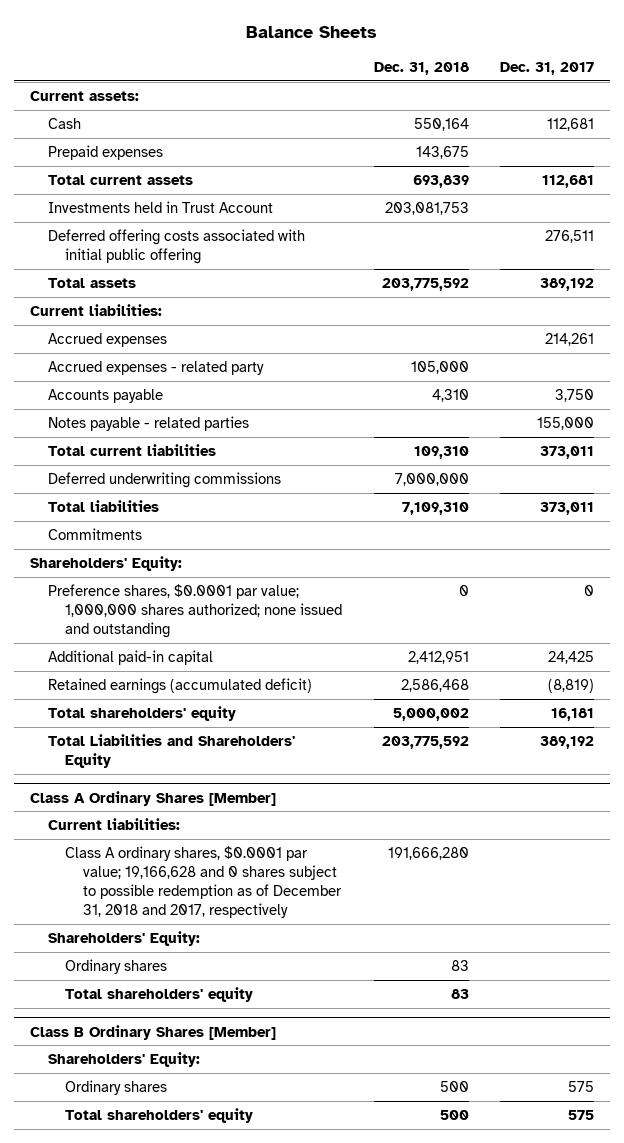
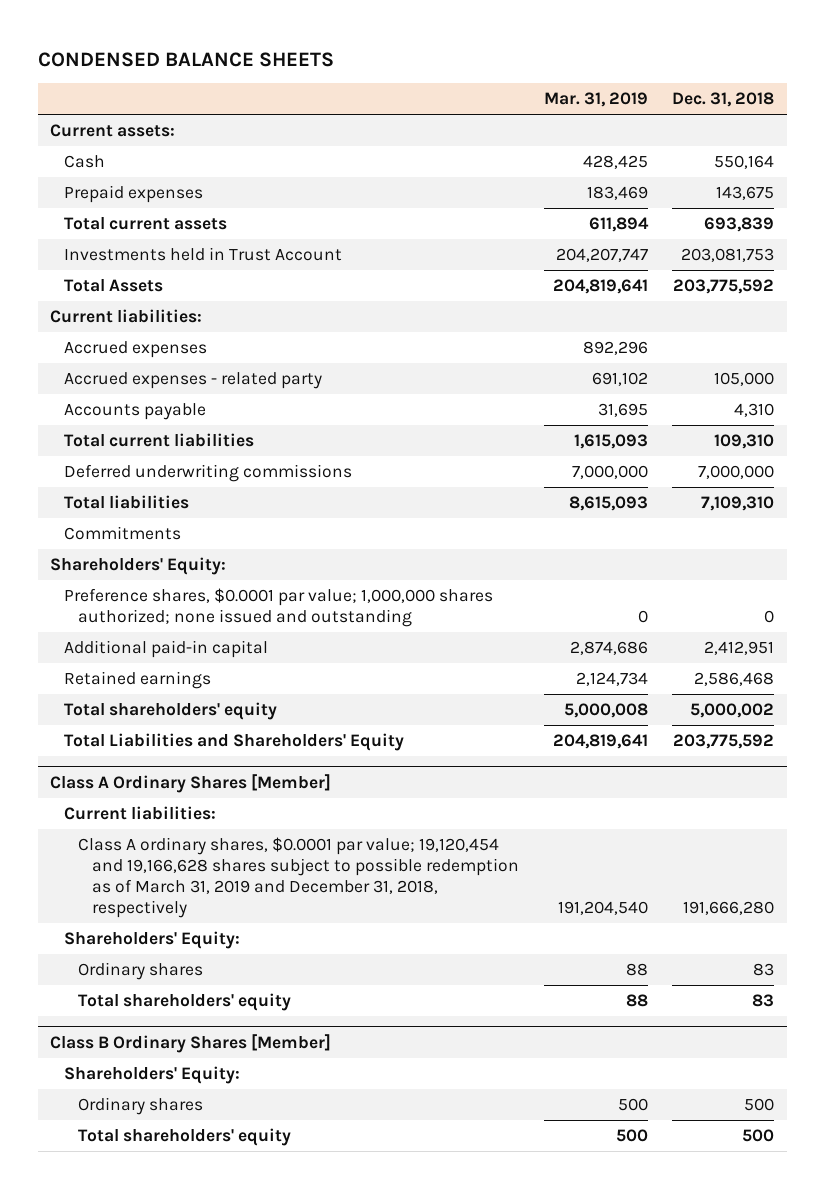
- Balance Sheets
+ CONDENSED BALANCE SHEETS
- | Dec. 31, 2018 | Dec. 31, 2017
+ | Mar. 31, 2019 | Dec. 31, 2018
- Deferred offering costs associated with initial public offering | | 276,511
- Total assets | 203,775,592 | 389,192
+ Total Assets | 204,819,641 | 203,775,592
- Notes payable - related parties | | 155,000
- Retained earnings (accumulated deficit) | 2,586,468 | (8,819)
+ Retained earnings | 2,124,734 | 2,586,468
@ Class A Ordinary Shares [Member]
- Class A ordinary shares, $0.0001 par value; 19,166,628 and 0 shares subject to possible redemption as of December 31, 2018 and 2017, respectively | 191,666,280 |
+ Class A ordinary shares, $0.0001 par value; 19,120,454 and 19,166,628 shares subject to possible redemption as of March 31, 2019 and December 31, 2018, respectively | 191,204,540 | 191,666,280

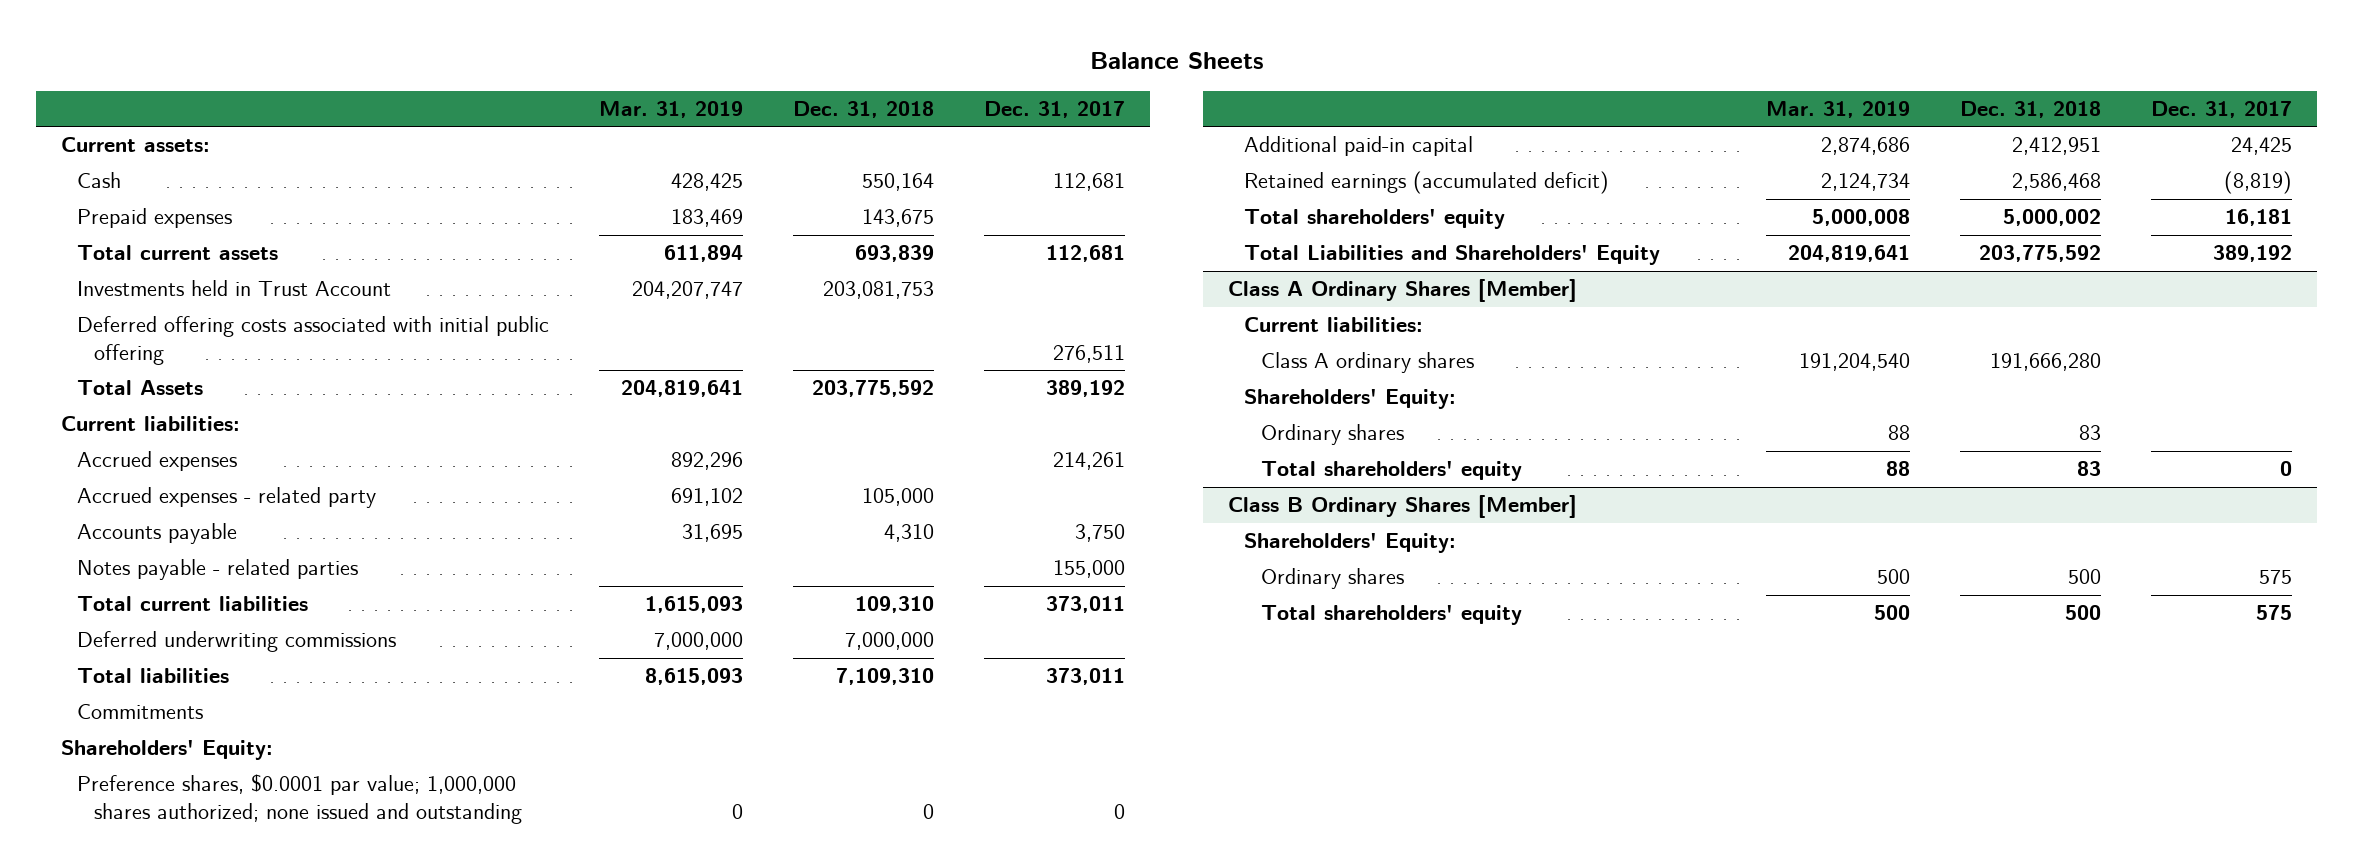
- CONDENSED BALANCE SHEETS
+ Balance Sheets
- | Mar. 31, 2019 | Dec. 31, 2018
+ | Mar. 31, 2019 | Dec. 31, 2018 | Dec. 31, 2017
+ Deferred offering costs associated with initial public offering | | | 276,511
+ Notes payable - related parties | | | 155,000
- Retained earnings | 2,124,734 | 2,586,468
+ Retained earnings (accumulated deficit) | 2,124,734 | 2,586,468 | (8,819)
@ Class A Ordinary Shares [Member]
- Class A ordinary shares, $0.0001 par value; 19,120,454 and 19,166,628 shares subject to possible redemption as of March 31, 2019 and December 31, 2018, respectively | 191,204,540 | 191,666,280
+ Class A ordinary shares | 191,204,540 | 191,666,280 |

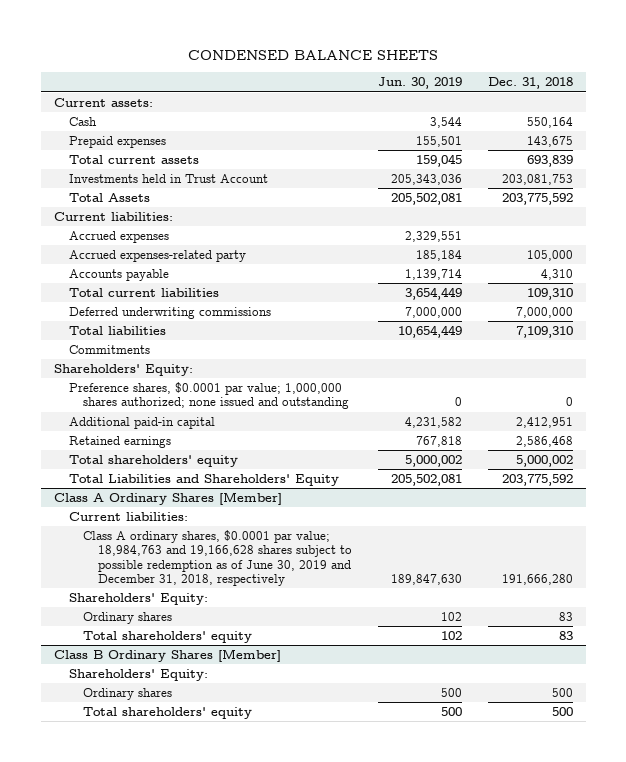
- Balance Sheets
+ CONDENSED BALANCE SHEETS
- | Mar. 31, 2019 | Dec. 31, 2018 | Dec. 31, 2017
+ | Jun. 30, 2019 | Dec. 31, 2018
- Deferred offering costs associated with initial public offering | | | 276,511
- Accrued expenses - related party | 691,102 | 105,000 |
+ Accrued expenses-related party | 185,184 | 105,000
- Notes payable - related parties | | | 155,000
- Retained earnings (accumulated deficit) | 2,124,734 | 2,586,468 | (8,819)
+ Retained earnings | 767,818 | 2,586,468
@ Class A Ordinary Shares [Member]
- Class A ordinary shares | 191,204,540 | 191,666,280 |
+ Class A ordinary shares, $0.0001 par value; 18,984,763 and 19,166,628 shares subject to possible redemption as of June 30, 2019 and December 31, 2018, respectively | 189,847,630 | 191,666,280

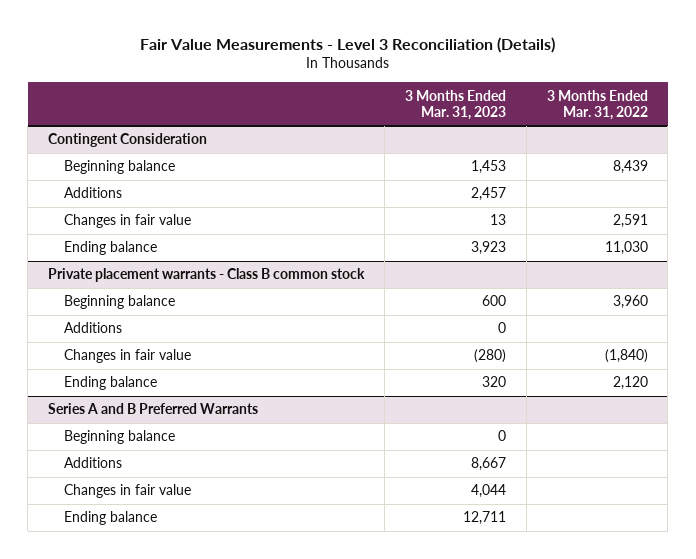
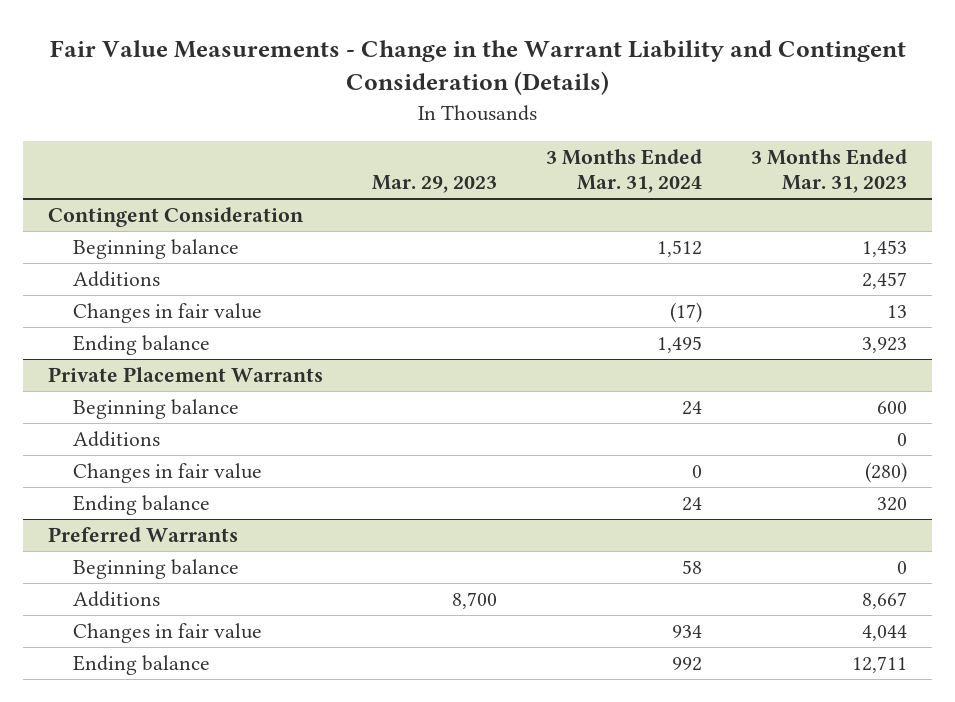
- Fair Value Measurements - Level 3 Reconciliation (Details)
+ Fair Value Measurements - Change in the Warrant Liability and Contingent Consideration (Details)
- | 3 Months Ended Mar. 31, 2023 | 3 Months Ended Mar. 31, 2022
+ | Mar. 29, 2023 | 3 Months Ended Mar. 31, 2024 | 3 Months Ended Mar. 31, 2023
- Private placement warrants - Class B common stock
+ Private Placement Warrants
- Series A and B Preferred Warrants
+ Preferred Warrants

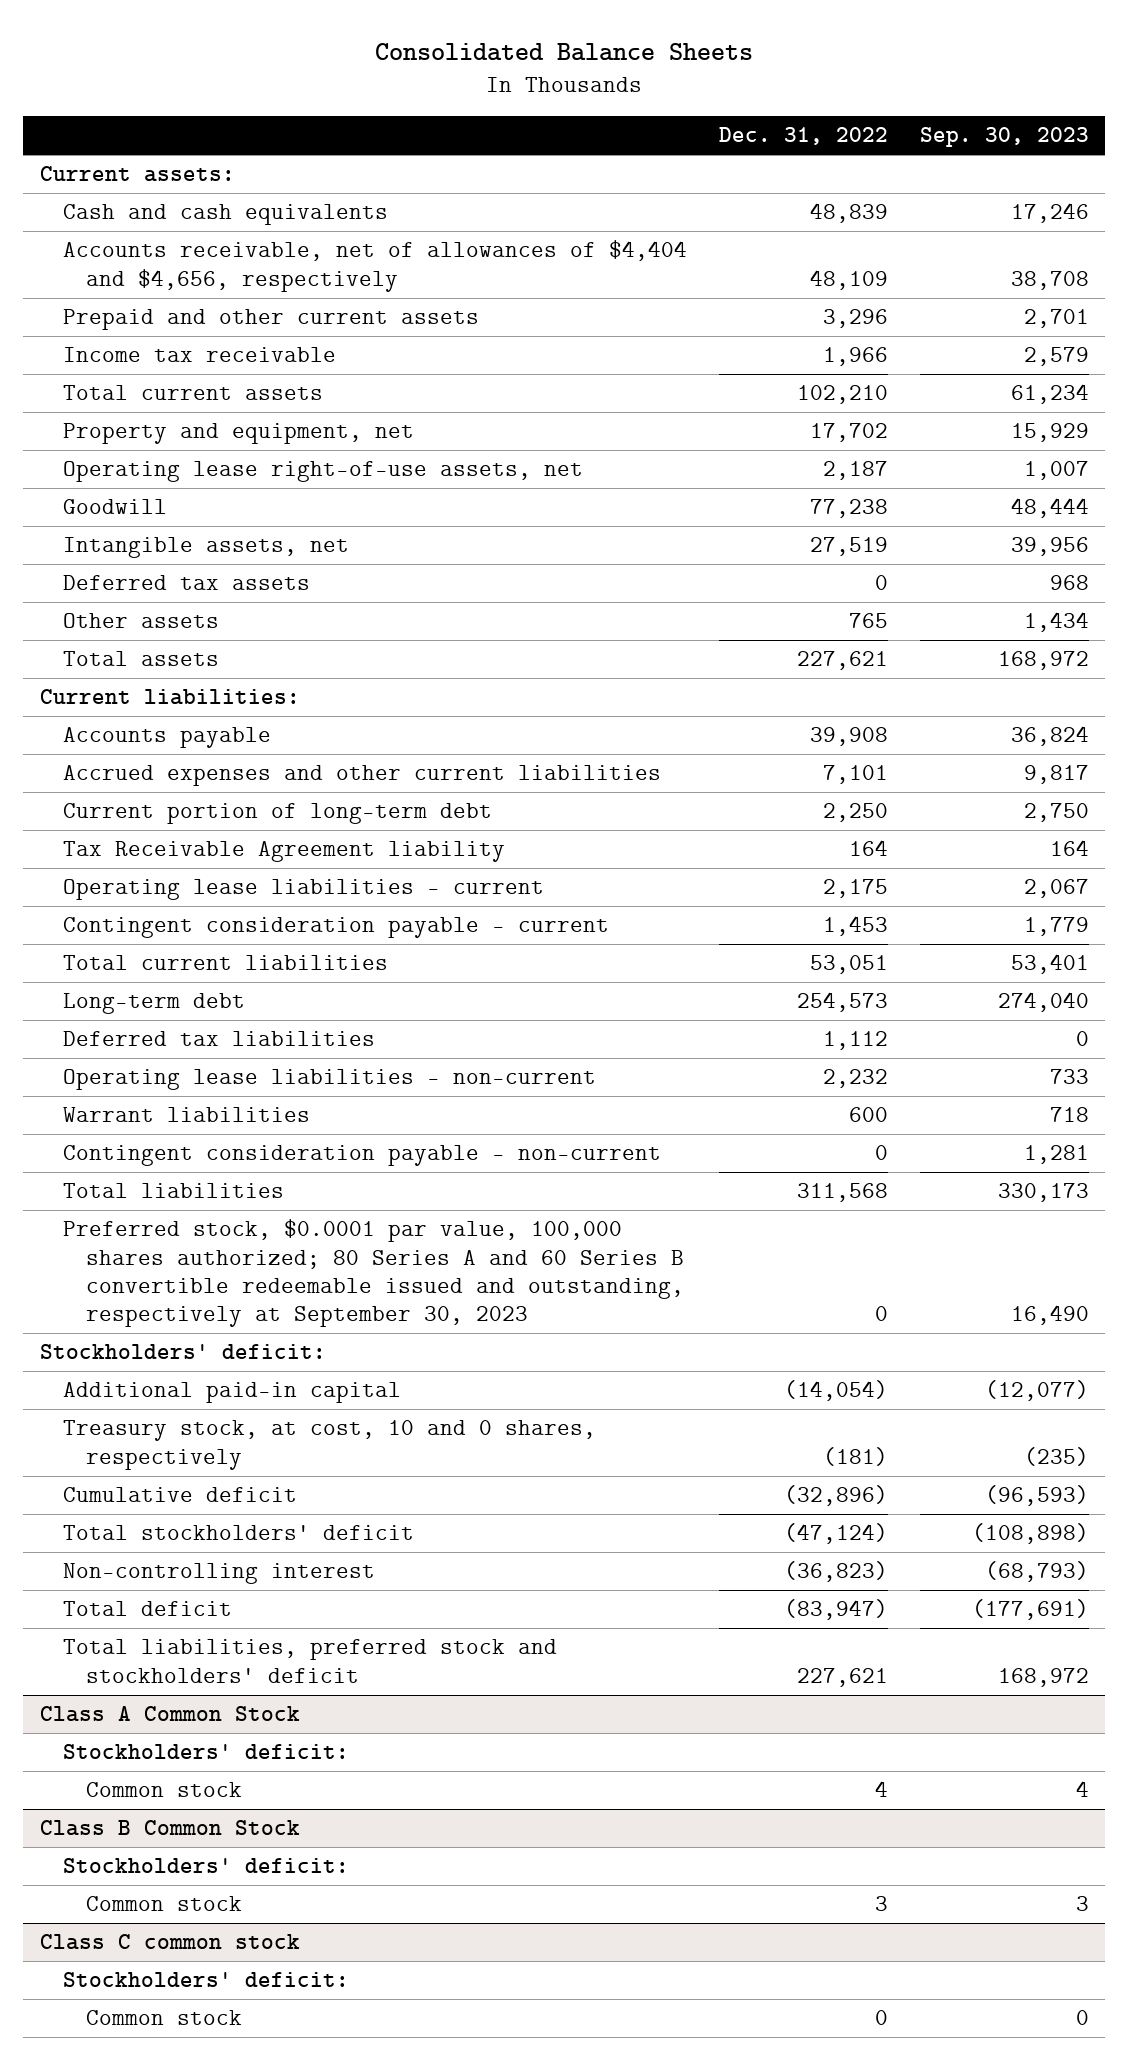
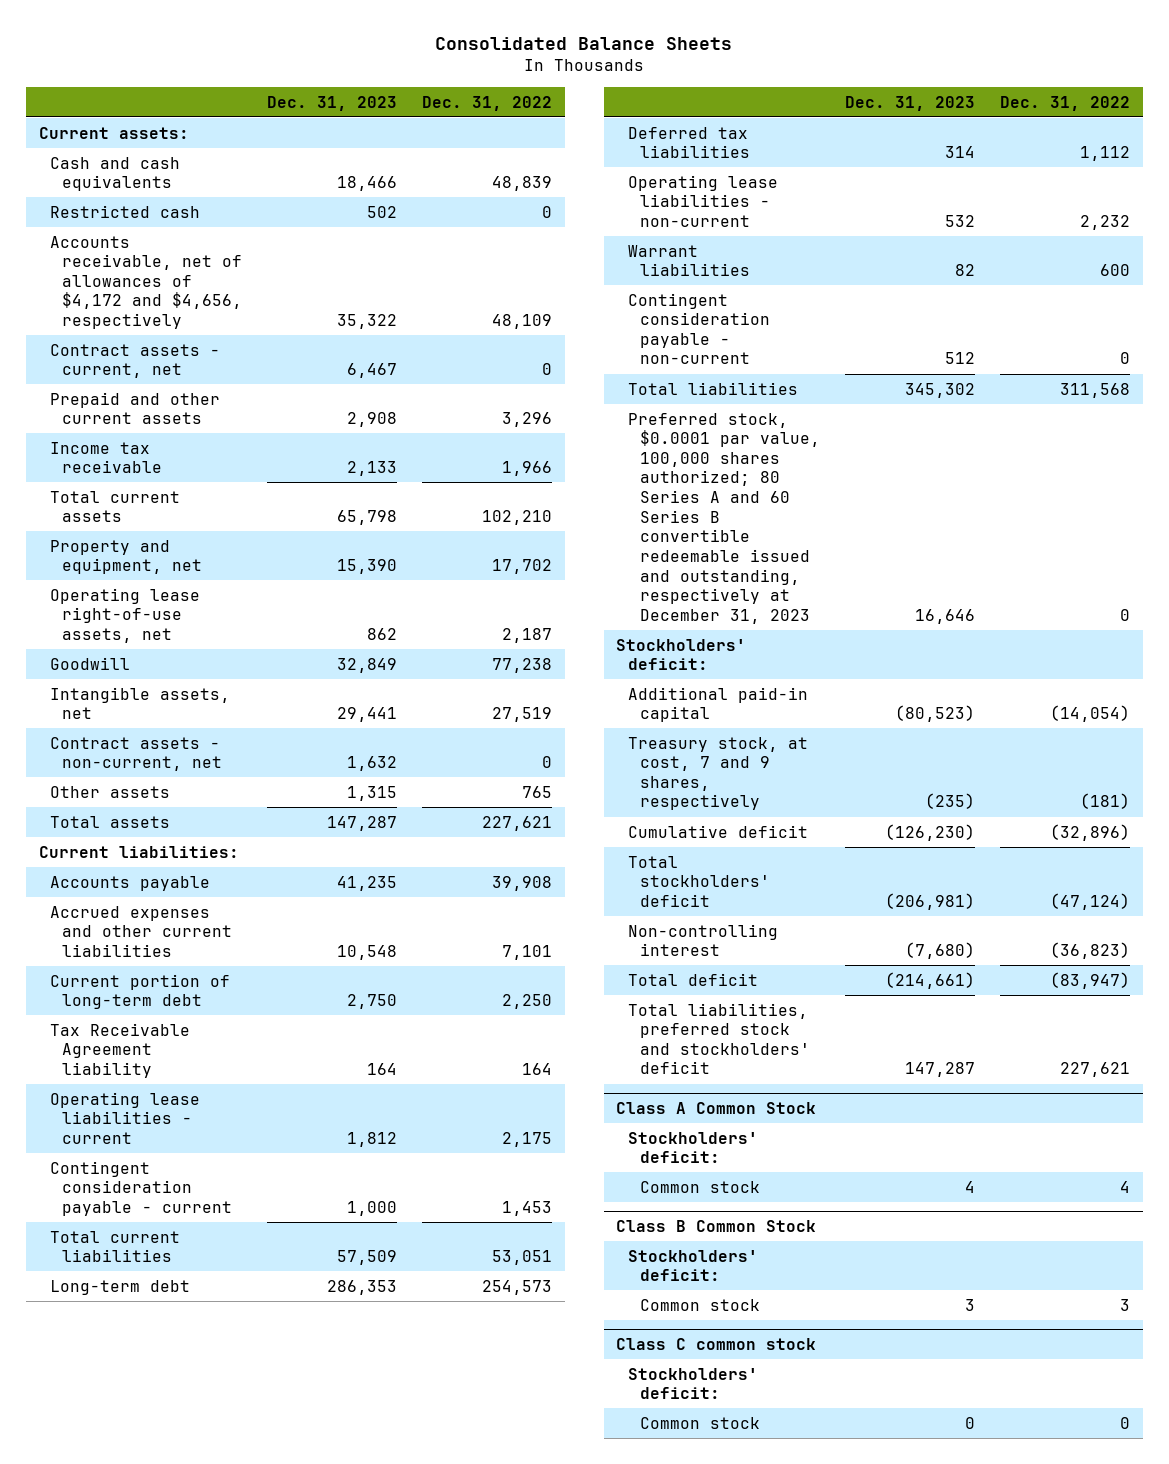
- | Dec. 31, 2022 | Sep. 30, 2023
+ | Dec. 31, 2023 | Dec. 31, 2022
- Accounts receivable, net of allowances of $4,404 and $4,656, respectively | 48,109 | 38,708
+ Restricted cash | 502 | 0
+ Accounts receivable, net of allowances of $4,172 and $4,656, respectively | 35,322 | 48,109
+ Contract assets - current, net | 6,467 | 0
- Deferred tax assets | 0 | 968
+ Contract assets - non-current, net | 1,632 | 0
- Preferred stock, $0.0001 par value, 100,000 shares authorized; 80 Series A and 60 Series B convertible redeemable issued and outstanding, respectively at September 30, 2023 | 0 | 16,490
+ Preferred stock, $0.0001 par value, 100,000 shares authorized; 80 Series A and 60 Series B convertible redeemable issued and outstanding, respectively at December 31, 2023 | 16,646 | 0
- Treasury stock, at cost, 10 and 0 shares, respectively | (181) | (235)
+ Treasury stock, at cost, 7 and 9 shares, respectively | (235) | (181)

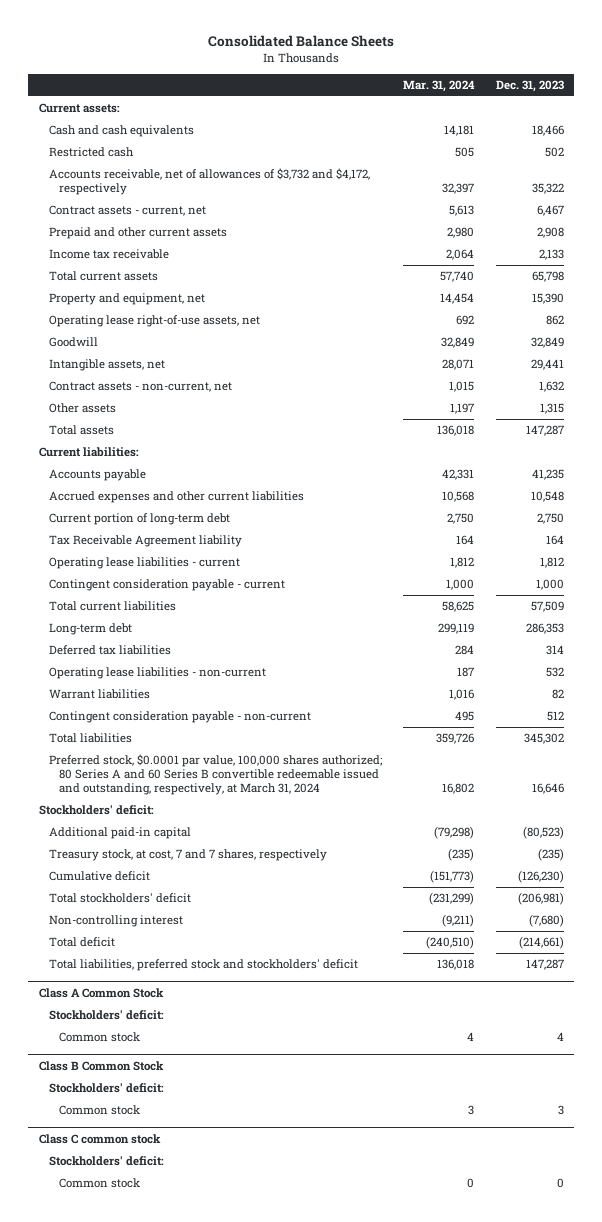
- | Dec. 31, 2023 | Dec. 31, 2022
+ | Mar. 31, 2024 | Dec. 31, 2023
- Accounts receivable, net of allowances of $4,172 and $4,656, respectively | 35,322 | 48,109
+ Accounts receivable, net of allowances of $3,732 and $4,172, respectively | 32,397 | 35,322
- Preferred stock, $0.0001 par value, 100,000 shares authorized; 80 Series A and 60 Series B convertible redeemable issued and outstanding, respectively at December 31, 2023 | 16,646 | 0
+ Preferred stock, $0.0001 par value, 100,000 shares authorized; 80 Series A and 60 Series B convertible redeemable issued and outstanding, respectively, at March 31, 2024 | 16,802 | 16,646
- Treasury stock, at cost, 7 and 9 shares, respectively | (235) | (181)
+ Treasury stock, at cost, 7 and 7 shares, respectively | (235) | (235)

